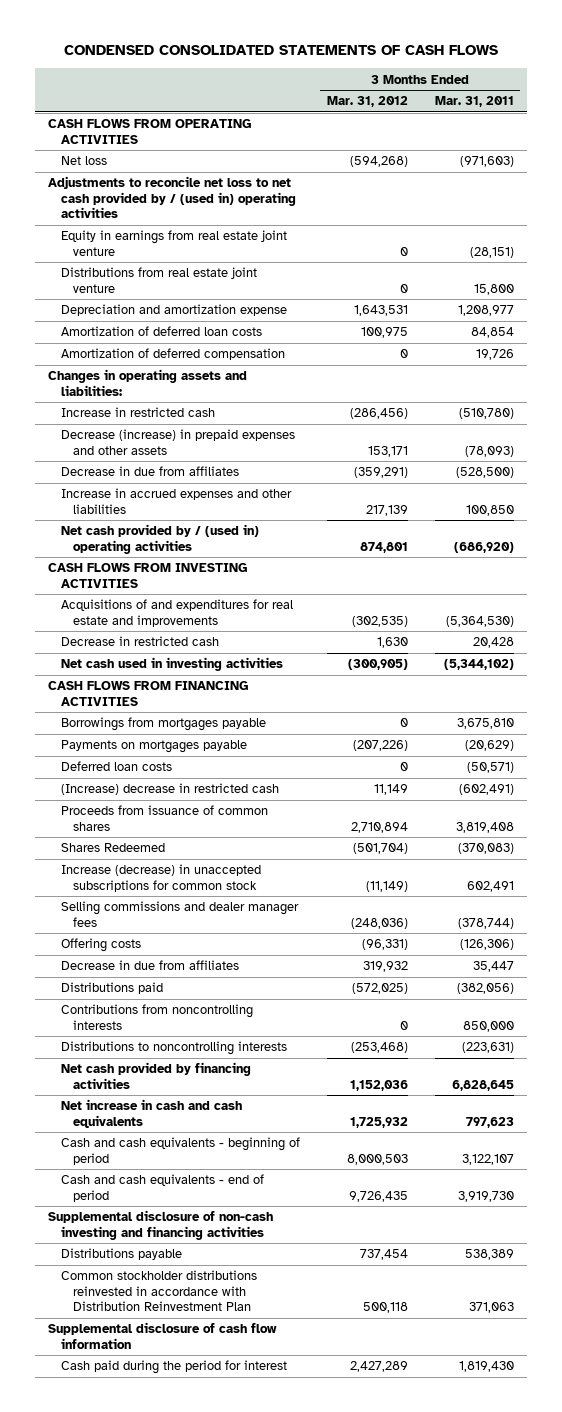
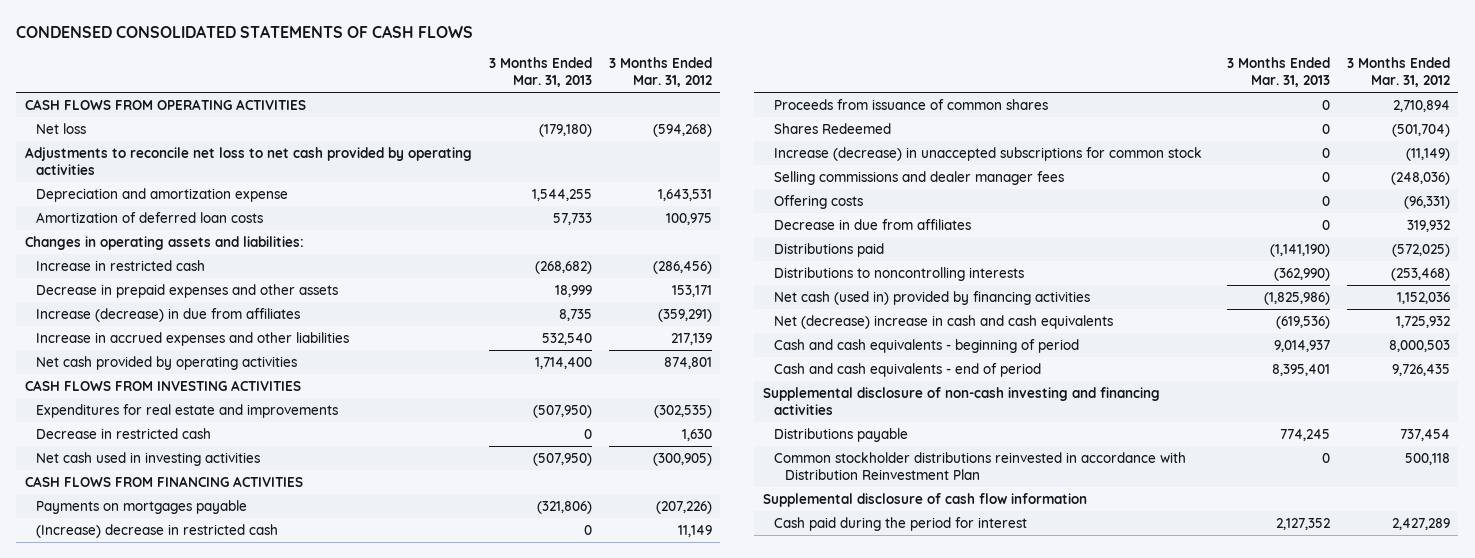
- | 3 Months Ended Mar. 31, 2012 | 3 Months Ended Mar. 31, 2011
+ | 3 Months Ended Mar. 31, 2013 | 3 Months Ended Mar. 31, 2012
- Adjustments to reconcile net loss to net cash provided by / (used in) operating activities
- Equity in earnings from real estate joint venture | 0 | (28,151)
- Distributions from real estate joint venture | 0 | 15,800
+ Adjustments to reconcile net loss to net cash provided by operating activities
- Amortization of deferred compensation | 0 | 19,726
- Decrease (increase) in prepaid expenses and other assets | 153,171 | (78,093)
- Decrease in due from affiliates | (359,291) | (528,500)
+ Decrease in prepaid expenses and other assets | 18,999 | 153,171
+ Increase (decrease) in due from affiliates | 8,735 | (359,291)
- Net cash provided by / (used in) operating activities | 874,801 | (686,920)
+ Net cash provided by operating activities | 1,714,400 | 874,801
- Acquisitions of and expenditures for real estate and improvements | (302,535) | (5,364,530)
+ Expenditures for real estate and improvements | (507,950) | (302,535)
- Borrowings from mortgages payable | 0 | 3,675,810
- Deferred loan costs | 0 | (50,571)
- Contributions from noncontrolling interests | 0 | 850,000
- Net cash provided by financing activities | 1,152,036 | 6,828,645
- Net increase in cash and cash equivalents | 1,725,932 | 797,623
+ Net cash (used in) provided by financing activities | (1,825,986) | 1,152,036
+ Net (decrease) increase in cash and cash equivalents | (619,536) | 1,725,932

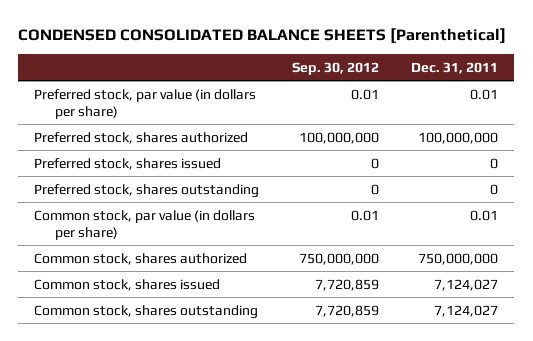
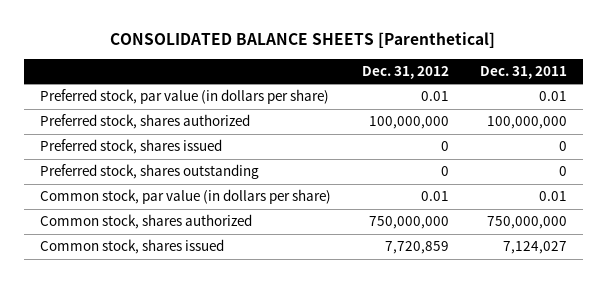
- CONDENSED CONSOLIDATED BALANCE SHEETS [Parenthetical]
+ CONSOLIDATED BALANCE SHEETS [Parenthetical]
- | Sep. 30, 2012 | Dec. 31, 2011
+ | Dec. 31, 2012 | Dec. 31, 2011
- Common stock, shares outstanding | 7,720,859 | 7,124,027

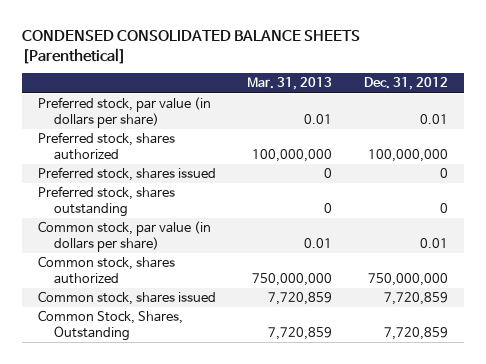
- CONSOLIDATED BALANCE SHEETS [Parenthetical]
+ CONDENSED CONSOLIDATED BALANCE SHEETS [Parenthetical]
- | Dec. 31, 2012 | Dec. 31, 2011
+ | Mar. 31, 2013 | Dec. 31, 2012
+ Common Stock, Shares, Outstanding | 7,720,859 | 7,720,859

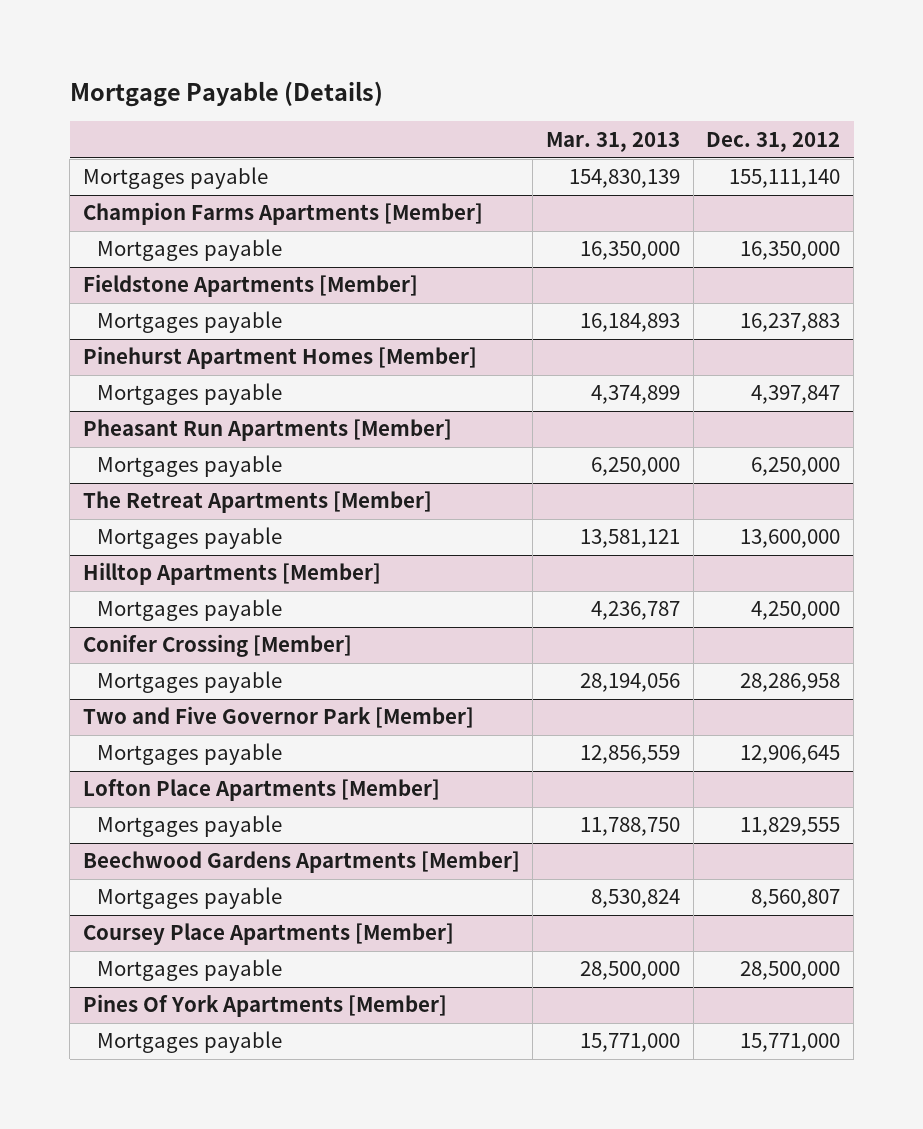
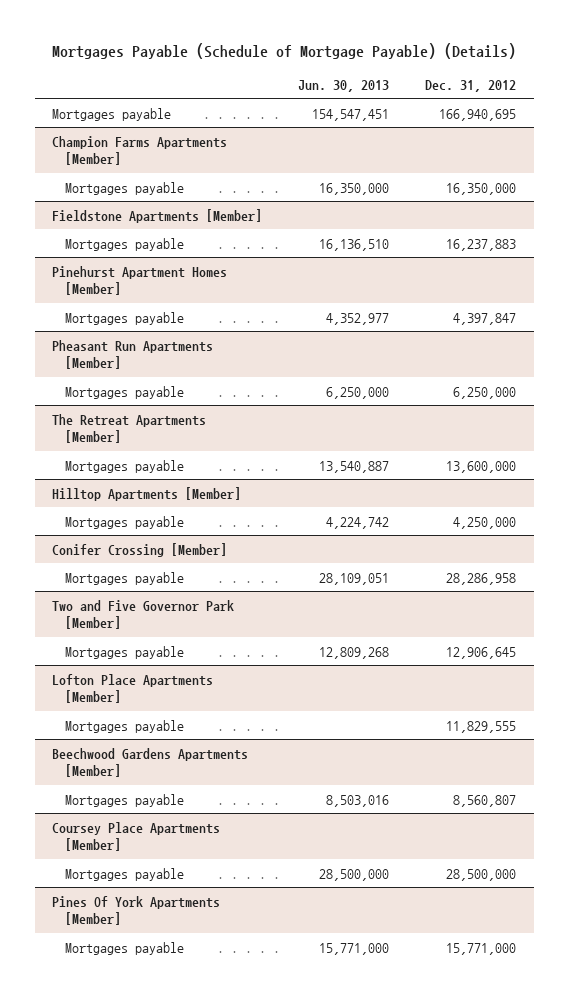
- Mortgage Payable (Details)
+ Mortgages Payable (Schedule of Mortgage Payable) (Details)
- | Mar. 31, 2013 | Dec. 31, 2012
+ | Jun. 30, 2013 | Dec. 31, 2012
- Mortgages payable | 154,830,139 | 155,111,140
+ Mortgages payable | 154,547,451 | 166,940,695

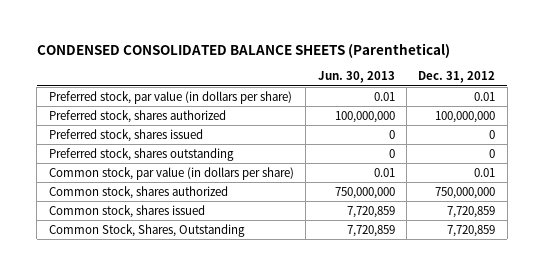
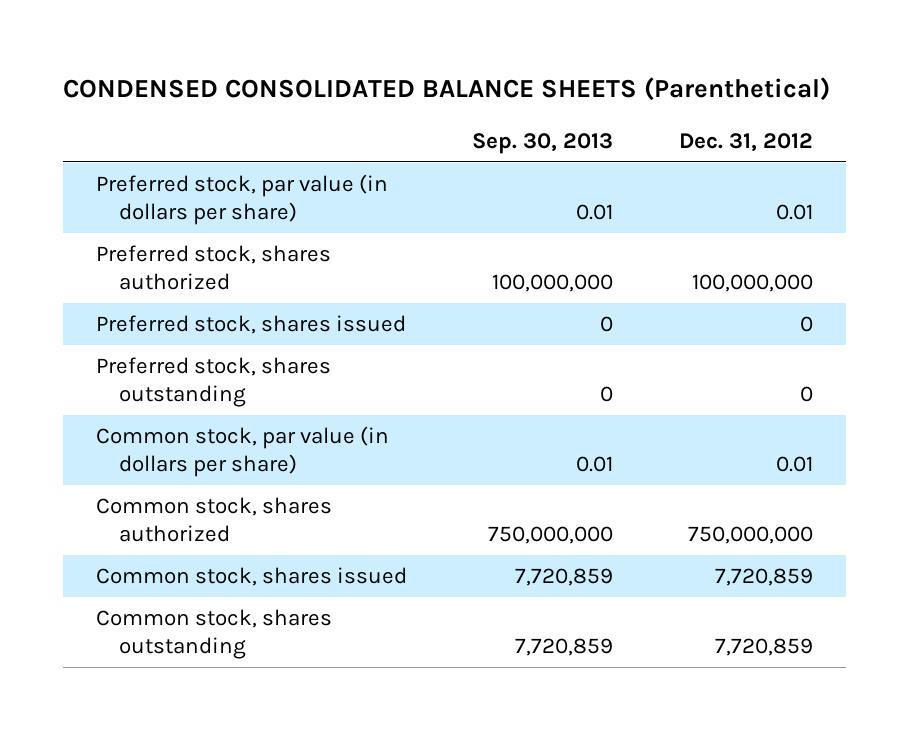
- | Jun. 30, 2013 | Dec. 31, 2012
+ | Sep. 30, 2013 | Dec. 31, 2012
- Common Stock, Shares, Outstanding | 7,720,859 | 7,720,859
+ Common stock, shares outstanding | 7,720,859 | 7,720,859

